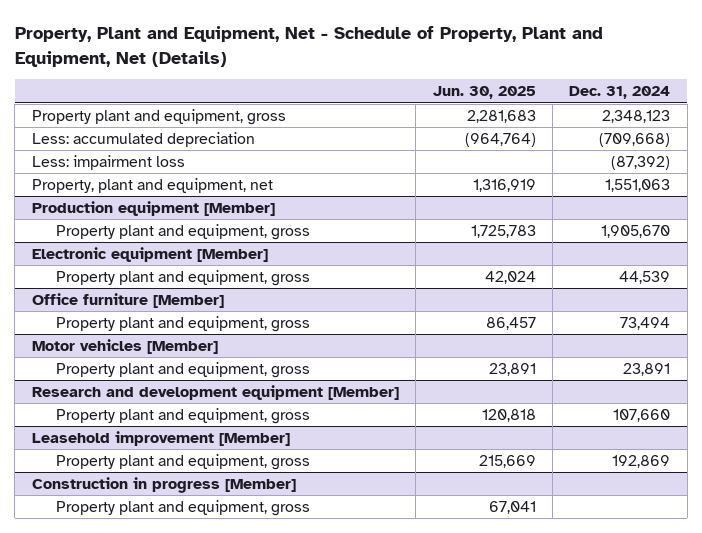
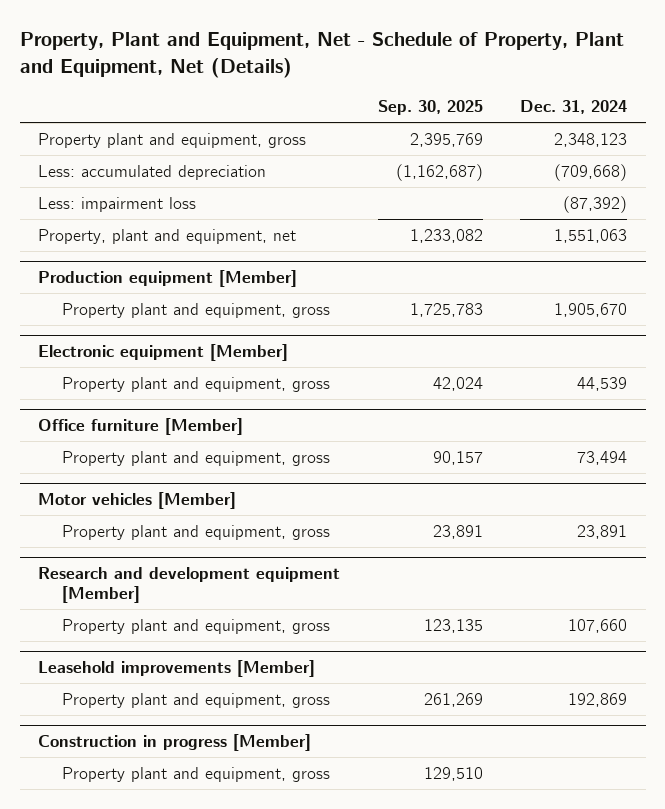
- | Jun. 30, 2025 | Dec. 31, 2024
+ | Sep. 30, 2025 | Dec. 31, 2024
- Leasehold improvement [Member]
+ Leasehold improvements [Member]

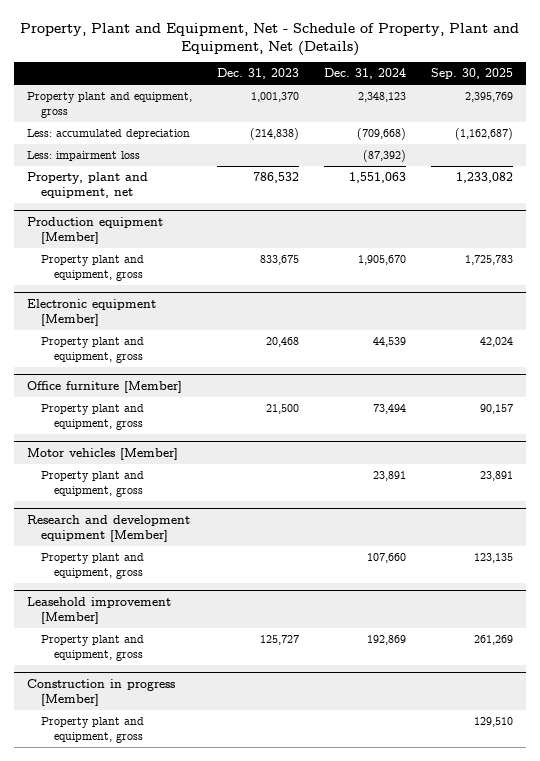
- | Sep. 30, 2025 | Dec. 31, 2024
+ | Dec. 31, 2023 | Dec. 31, 2024 | Sep. 30, 2025
- Leasehold improvements [Member]
+ Leasehold improvement [Member]

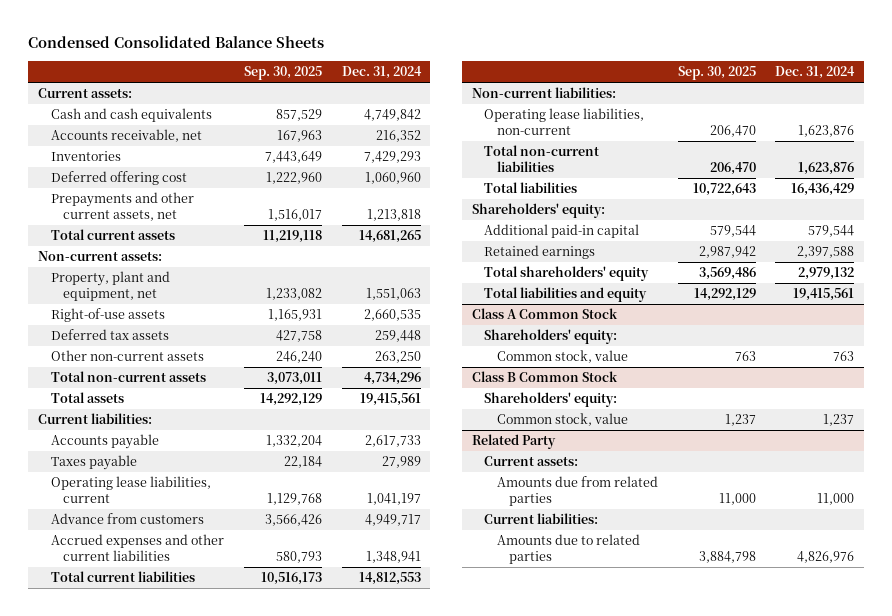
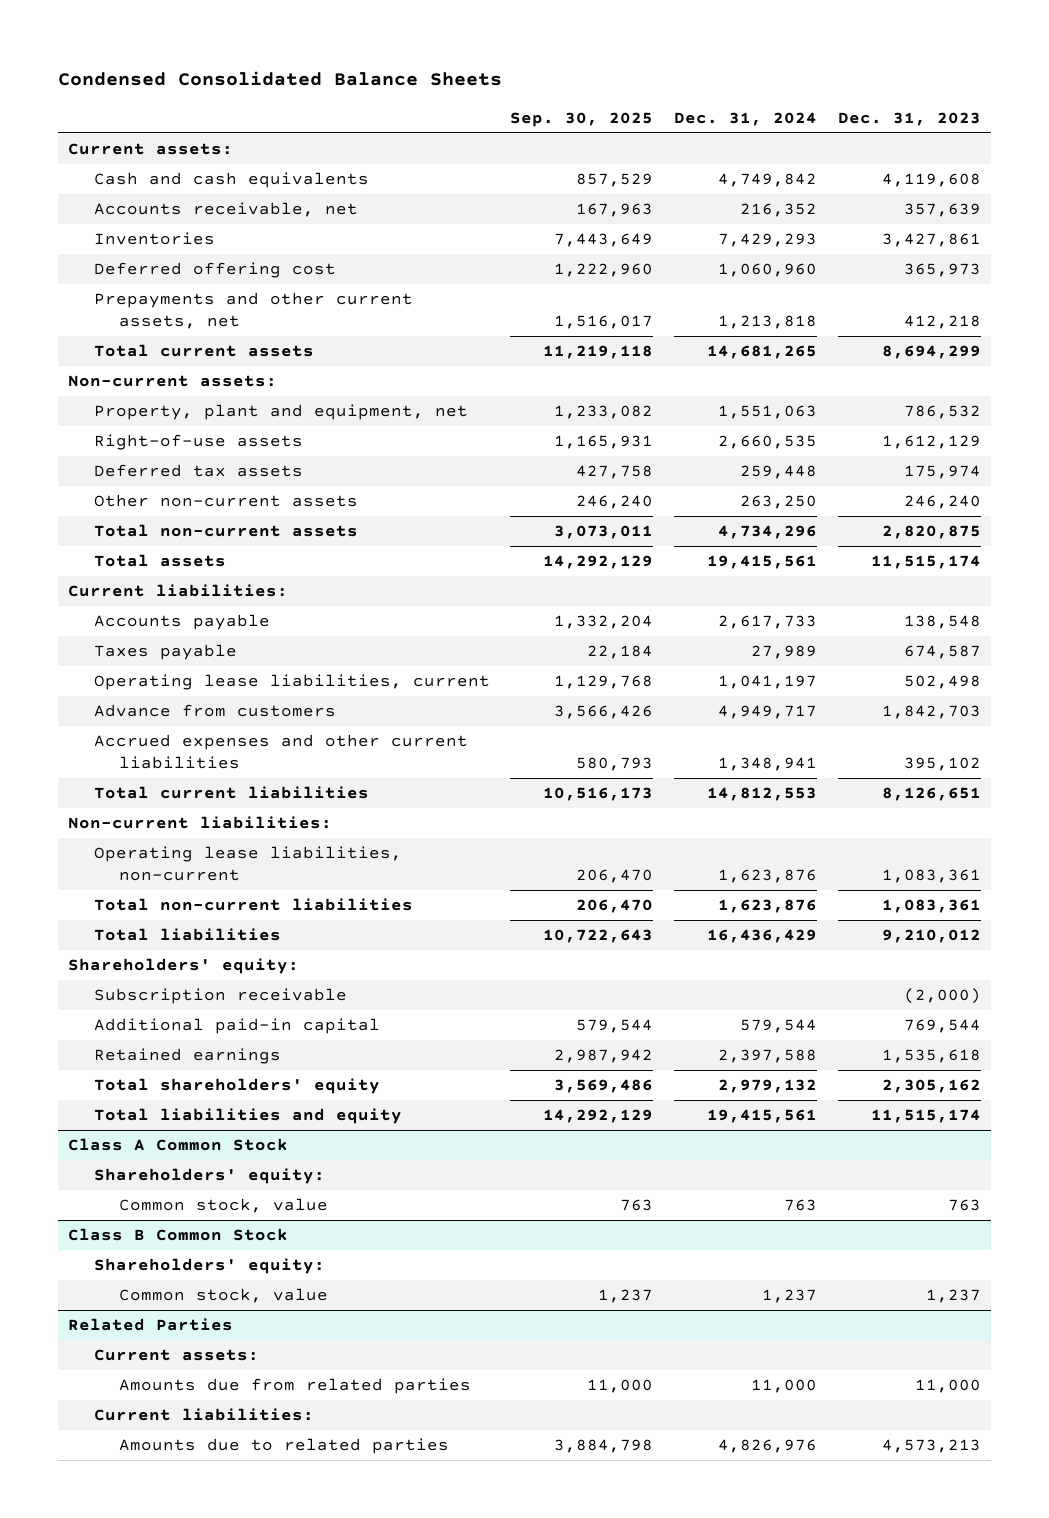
- | Sep. 30, 2025 | Dec. 31, 2024
+ | Sep. 30, 2025 | Dec. 31, 2024 | Dec. 31, 2023
+ Subscription receivable | | | (2,000)
- Related Party
+ Related Parties

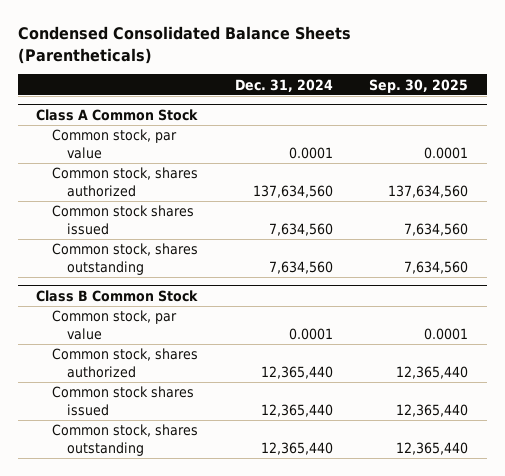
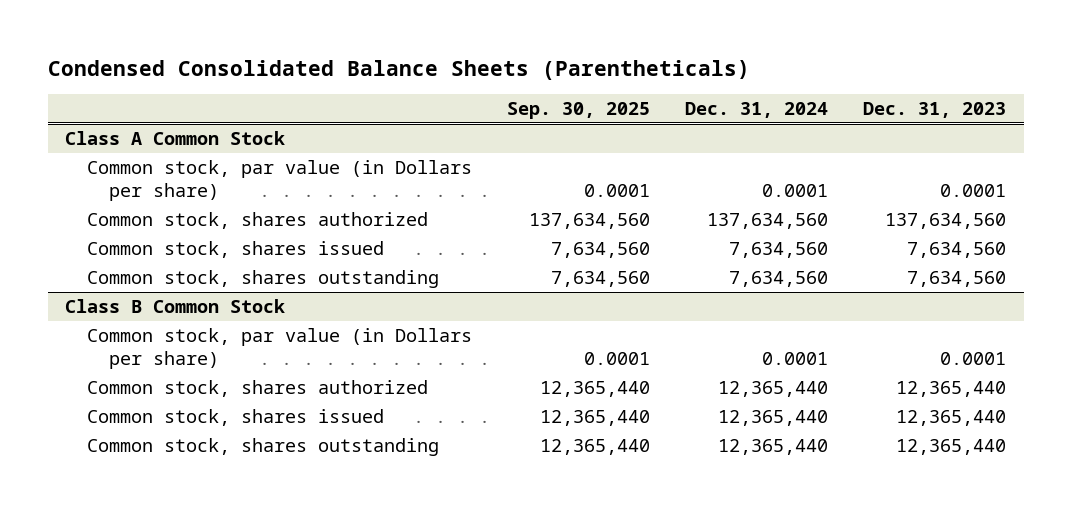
- | Dec. 31, 2024 | Sep. 30, 2025
+ | Sep. 30, 2025 | Dec. 31, 2024 | Dec. 31, 2023
@ Class A Common Stock
- Common stock, par value | 0.0001 | 0.0001
+ Common stock, par value (in Dollars per share) | 0.0001 | 0.0001 | 0.0001
- Common stock shares issued | 7,634,560 | 7,634,560
+ Common stock, shares issued | 7,634,560 | 7,634,560 | 7,634,560
@ Class B Common Stock
- Common stock, par value | 0.0001 | 0.0001
+ Common stock, par value (in Dollars per share) | 0.0001 | 0.0001 | 0.0001
- Common stock shares issued | 12,365,440 | 12,365,440
+ Common stock, shares issued | 12,365,440 | 12,365,440 | 12,365,440

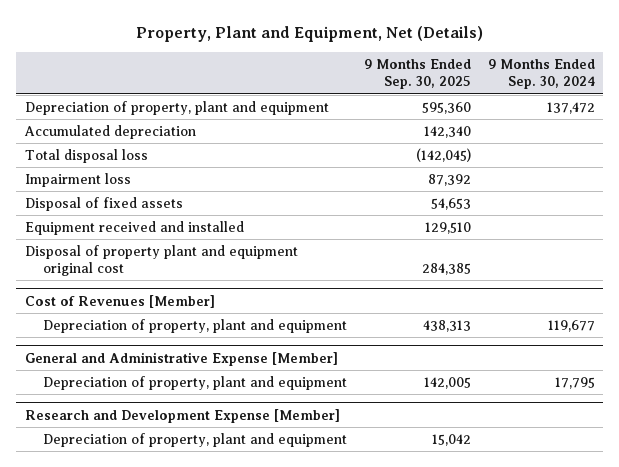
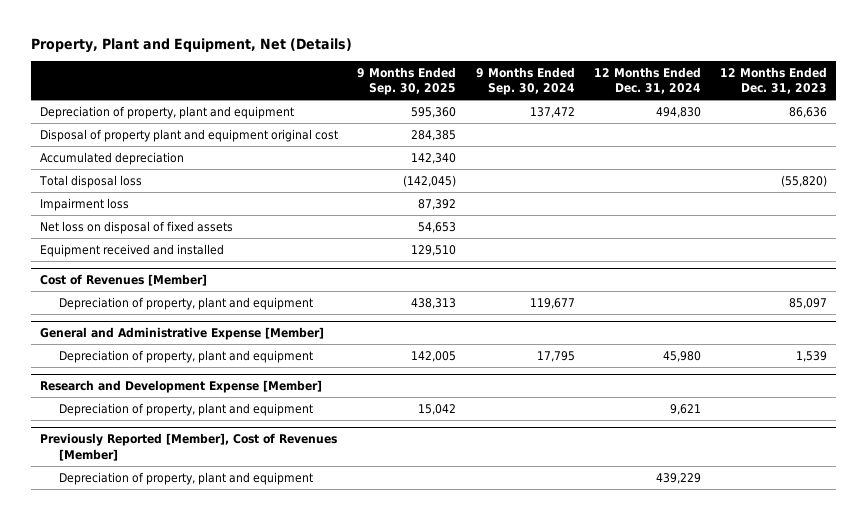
- | 9 Months Ended Sep. 30, 2025 | 9 Months Ended Sep. 30, 2024
+ | 9 Months Ended Sep. 30, 2025 | 9 Months Ended Sep. 30, 2024 | 12 Months Ended Dec. 31, 2024 | 12 Months Ended Dec. 31, 2023
moved up: Disposal of property plant and equipment original cost | 284,385 | | |
- Disposal of fixed assets | 54,653 |
+ Net loss on disposal of fixed assets | 54,653 | | |
+ Previously Reported [Member], Cost of Revenues [Member]
+ Depreciation of property, plant and equipment | | | 439,229 |

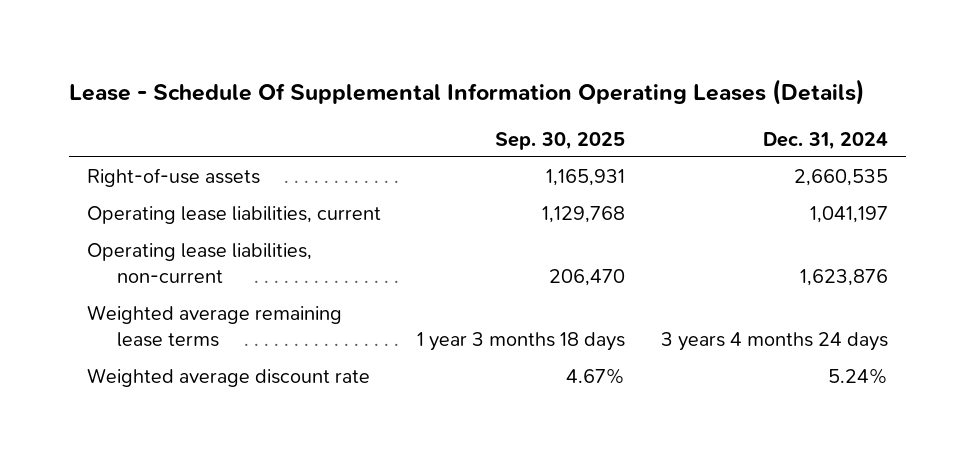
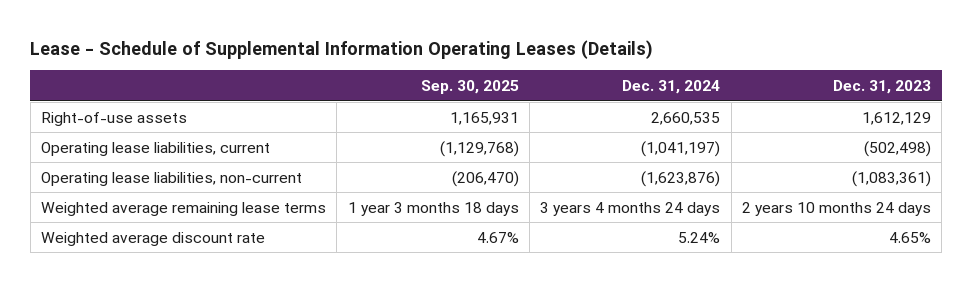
- Lease - Schedule Of Supplemental Information Operating Leases (Details)
+ Lease - Schedule of Supplemental Information Operating Leases (Details)
- | Sep. 30, 2025 | Dec. 31, 2024
+ | Sep. 30, 2025 | Dec. 31, 2024 | Dec. 31, 2023
- Operating lease liabilities, current | 1,129,768 | 1,041,197
- Operating lease liabilities, non-current | 206,470 | 1,623,876
+ Operating lease liabilities, current | (1,129,768) | (1,041,197) | (502,498)
+ Operating lease liabilities, non-current | (206,470) | (1,623,876) | (1,083,361)

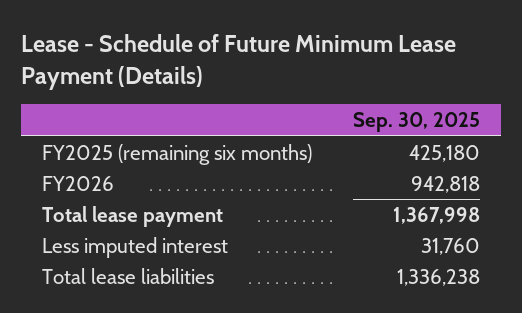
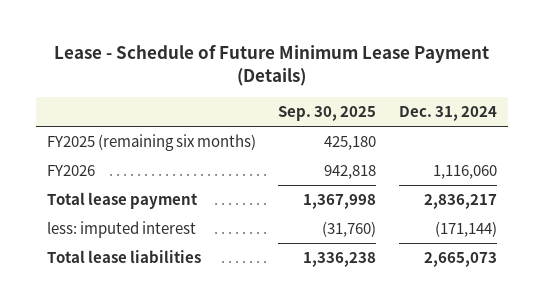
- | Sep. 30, 2025
+ | Sep. 30, 2025 | Dec. 31, 2024
- Less imputed interest | 31,760
+ less: imputed interest | (31,760) | (171,144)

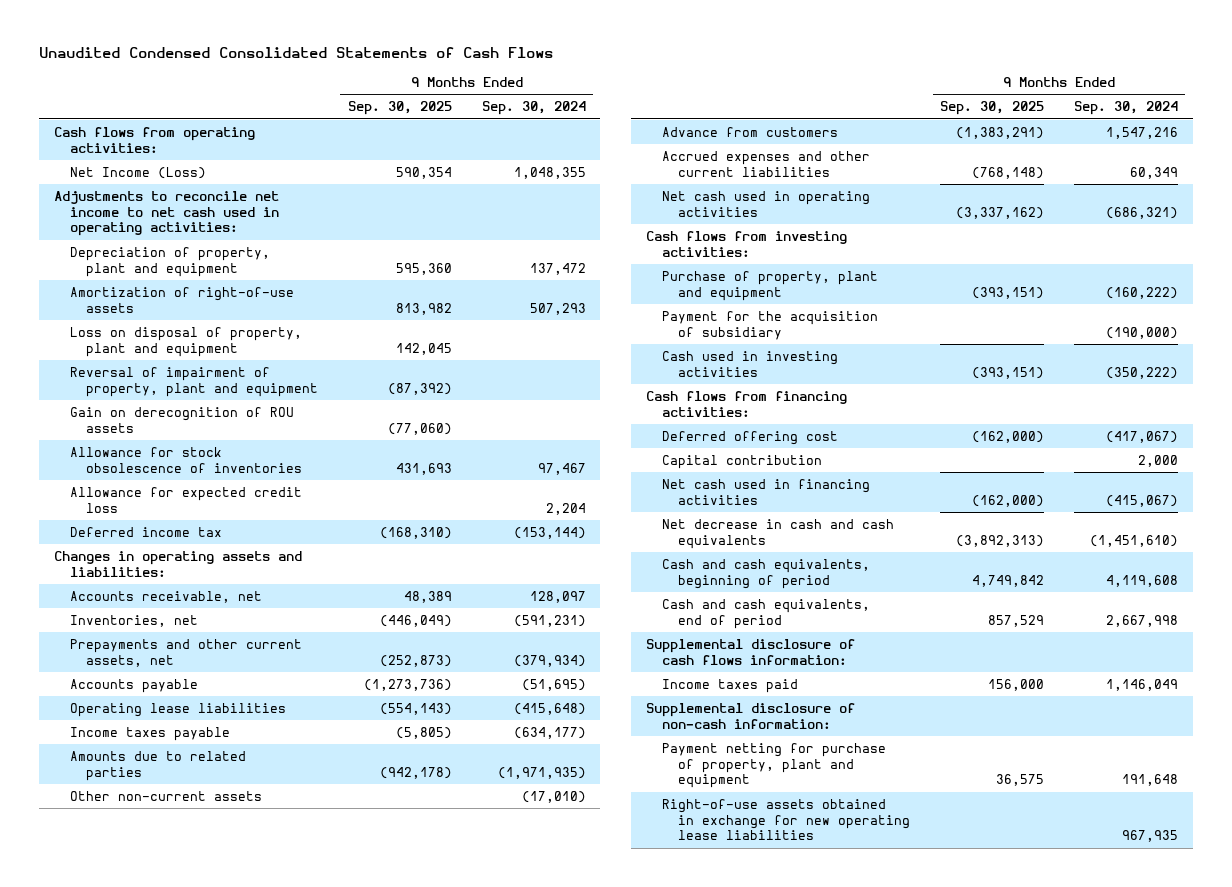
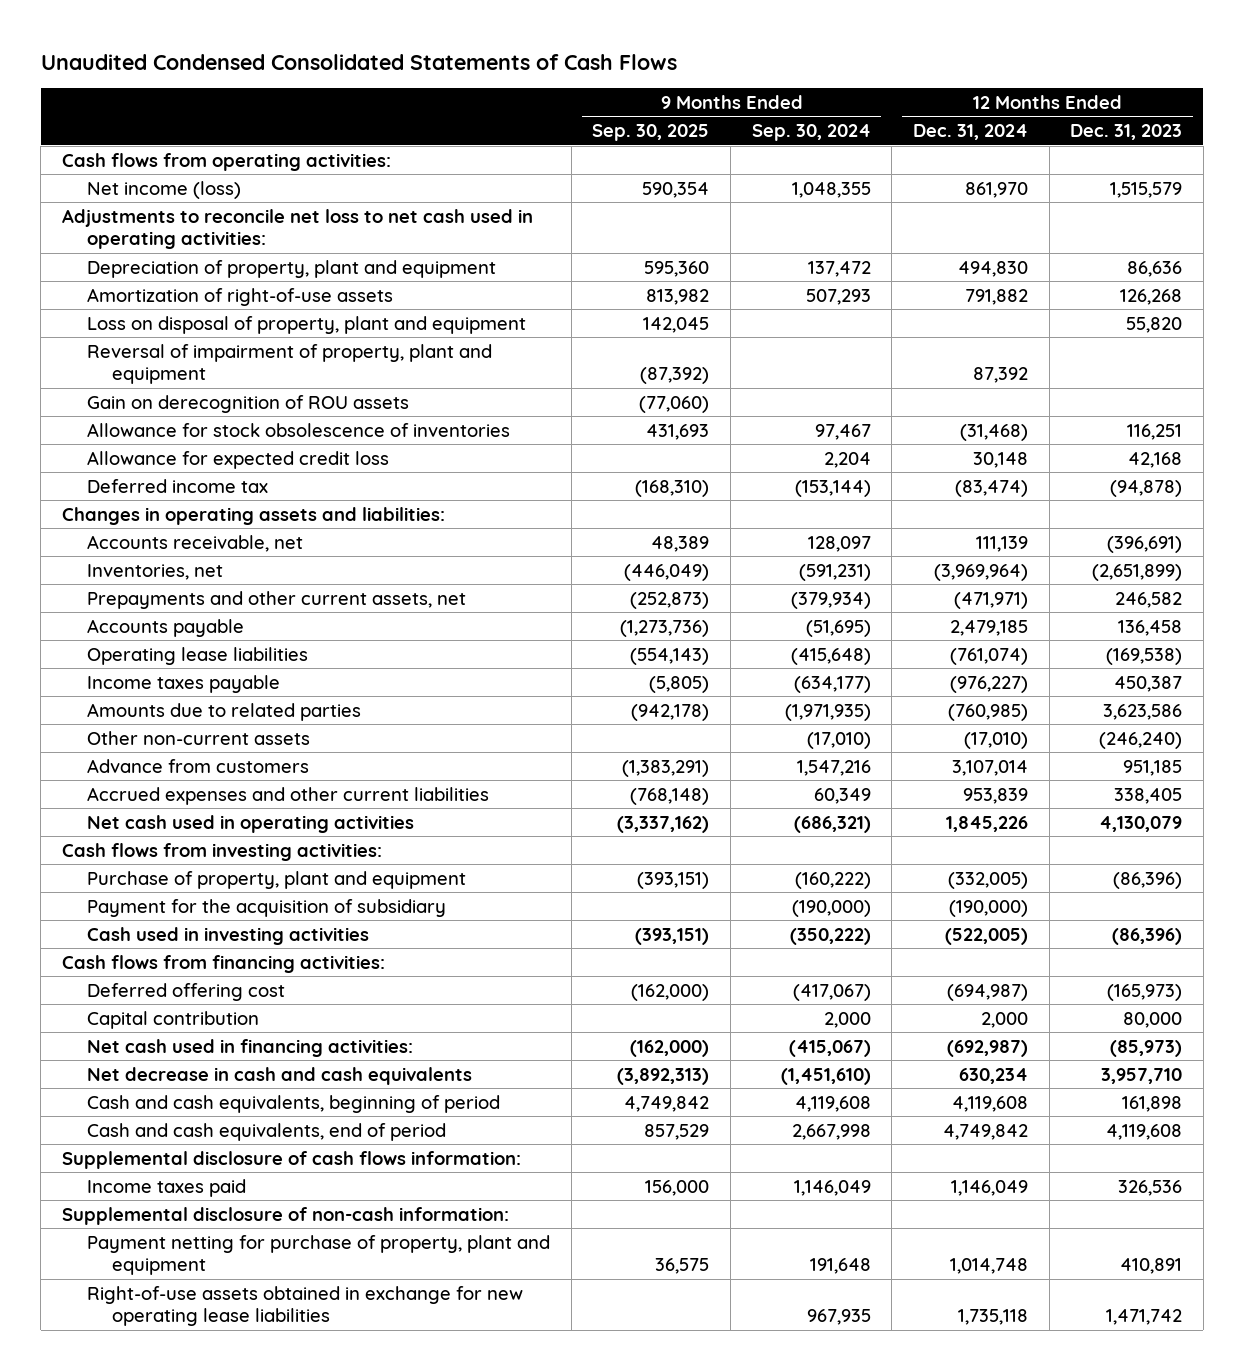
- | 9 Months Ended Sep. 30, 2025 | 9 Months Ended Sep. 30, 2024
+ | 9 Months Ended Sep. 30, 2025 | 9 Months Ended Sep. 30, 2024 | 12 Months Ended Dec. 31, 2024 | 12 Months Ended Dec. 31, 2023
- Net Income (Loss) | 590,354 | 1,048,355
- Adjustments to reconcile net income to net cash used in operating activities:
+ Net income (loss) | 590,354 | 1,048,355 | 861,970 | 1,515,579
+ Adjustments to reconcile net loss to net cash used in operating activities:
- Net cash used in financing activities | (162,000) | (415,067)
+ Net cash used in financing activities: | (162,000) | (415,067) | (692,987) | (85,973)

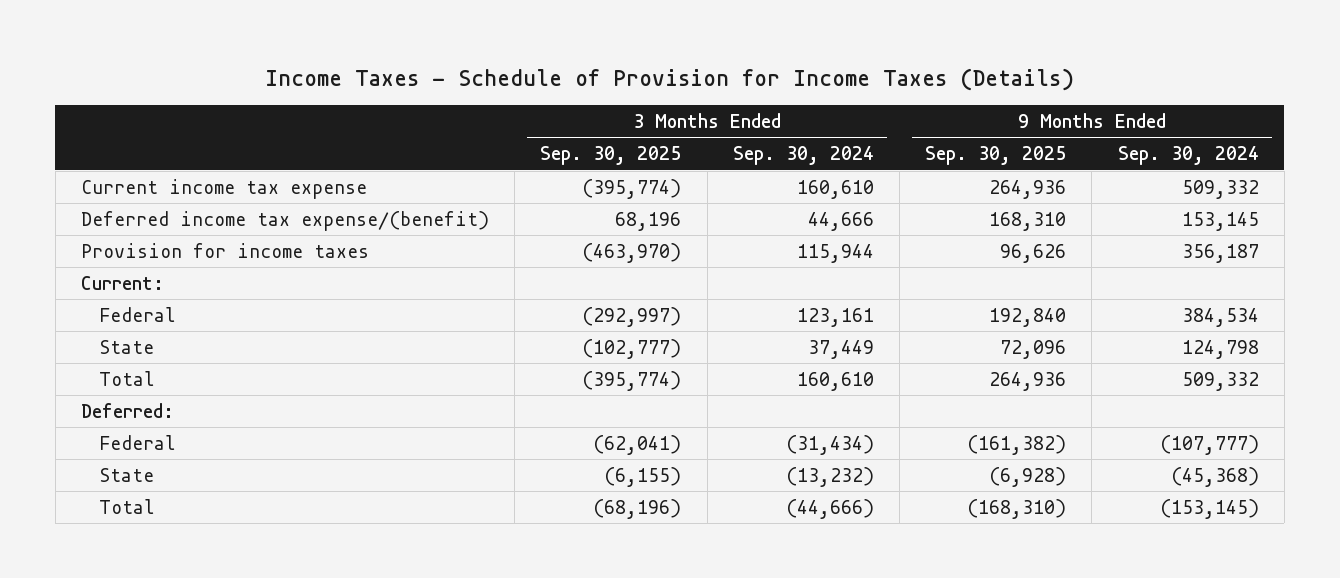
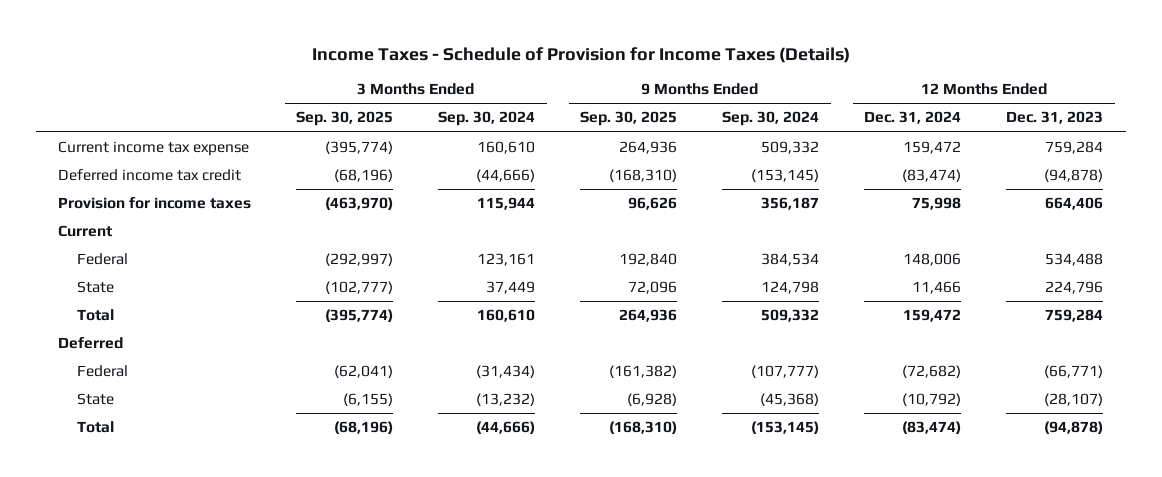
- | 3 Months Ended Sep. 30, 2025 | 3 Months Ended Sep. 30, 2024 | 9 Months Ended Sep. 30, 2025 | 9 Months Ended Sep. 30, 2024
+ | 3 Months Ended Sep. 30, 2025 | 3 Months Ended Sep. 30, 2024 | 9 Months Ended Sep. 30, 2025 | 9 Months Ended Sep. 30, 2024 | 12 Months Ended Dec. 31, 2024 | 12 Months Ended Dec. 31, 2023
- Deferred income tax expense/(benefit) | 68,196 | 44,666 | 168,310 | 153,145
+ Deferred income tax credit | (68,196) | (44,666) | (168,310) | (153,145) | (83,474) | (94,878)
- Current:
+ Current
- Deferred:
+ Deferred

